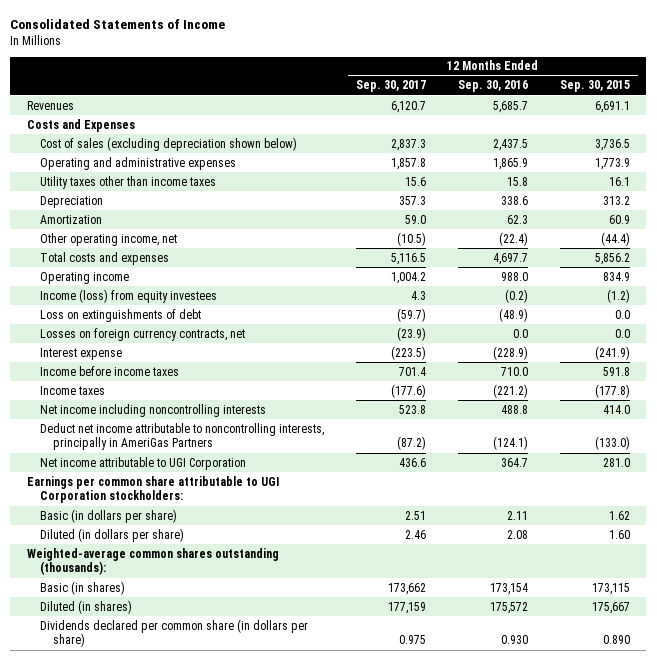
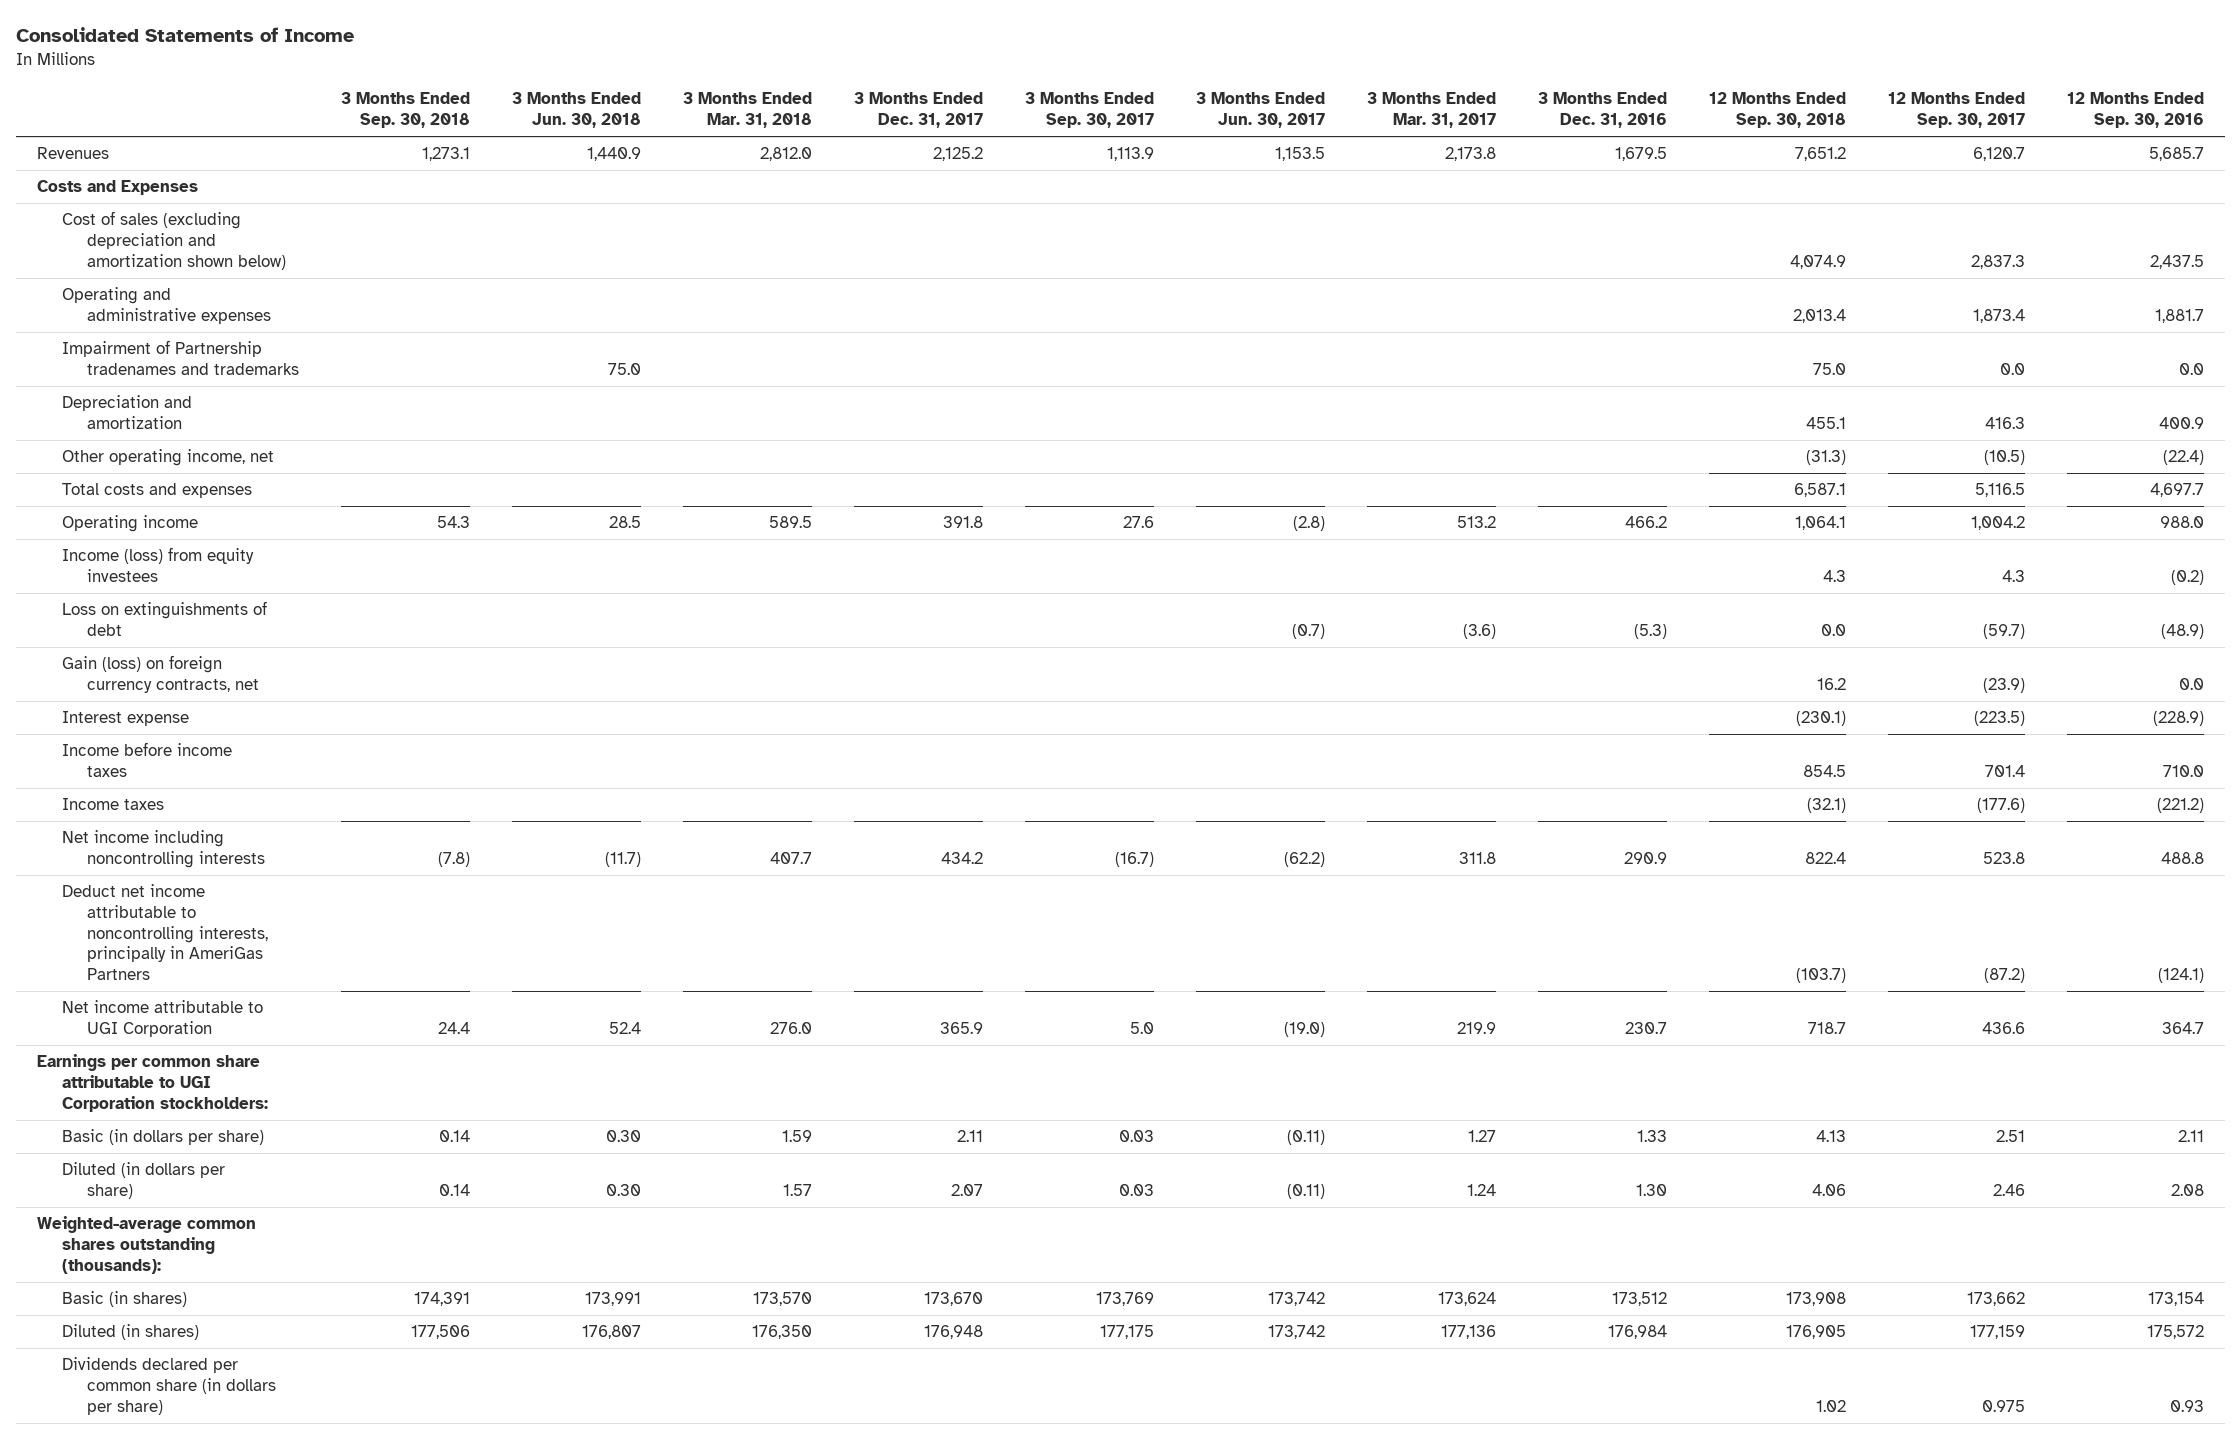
- | 12 Months Ended Sep. 30, 2017 | 12 Months Ended Sep. 30, 2016 | 12 Months Ended Sep. 30, 2015
+ | 3 Months Ended Sep. 30, 2018 | 3 Months Ended Jun. 30, 2018 | 3 Months Ended Mar. 31, 2018 | 3 Months Ended Dec. 31, 2017 | 3 Months Ended Sep. 30, 2017 | 3 Months Ended Jun. 30, 2017 | 3 Months Ended Mar. 31, 2017 | 3 Months Ended Dec. 31, 2016 | 12 Months Ended Sep. 30, 2018 | 12 Months Ended Sep. 30, 2017 | 12 Months Ended Sep. 30, 2016
- Cost of sales (excluding depreciation shown below) | 2,837.3 | 2,437.5 | 3,736.5
- Operating and administrative expenses | 1,857.8 | 1,865.9 | 1,773.9
- Utility taxes other than income taxes | 15.6 | 15.8 | 16.1
- Depreciation | 357.3 | 338.6 | 313.2
- Amortization | 59.0 | 62.3 | 60.9
+ Cost of sales (excluding depreciation and amortization shown below) | | | | | | | | | 4,074.9 | 2,837.3 | 2,437.5
+ Operating and administrative expenses | | | | | | | | | 2,013.4 | 1,873.4 | 1,881.7
+ Impairment of Partnership tradenames and trademarks | | 75.0 | | | | | | | 75.0 | 0.0 | 0.0
+ Depreciation and amortization | | | | | | | | | 455.1 | 416.3 | 400.9
- Losses on foreign currency contracts, net | (23.9) | 0.0 | 0.0
+ Gain (loss) on foreign currency contracts, net | | | | | | | | | 16.2 | (23.9) | 0.0
- Dividends declared per common share (in dollars per share) | 0.975 | 0.930 | 0.890
+ Dividends declared per common share (in dollars per share) | | | | | | | | | 1.02 | 0.975 | 0.93

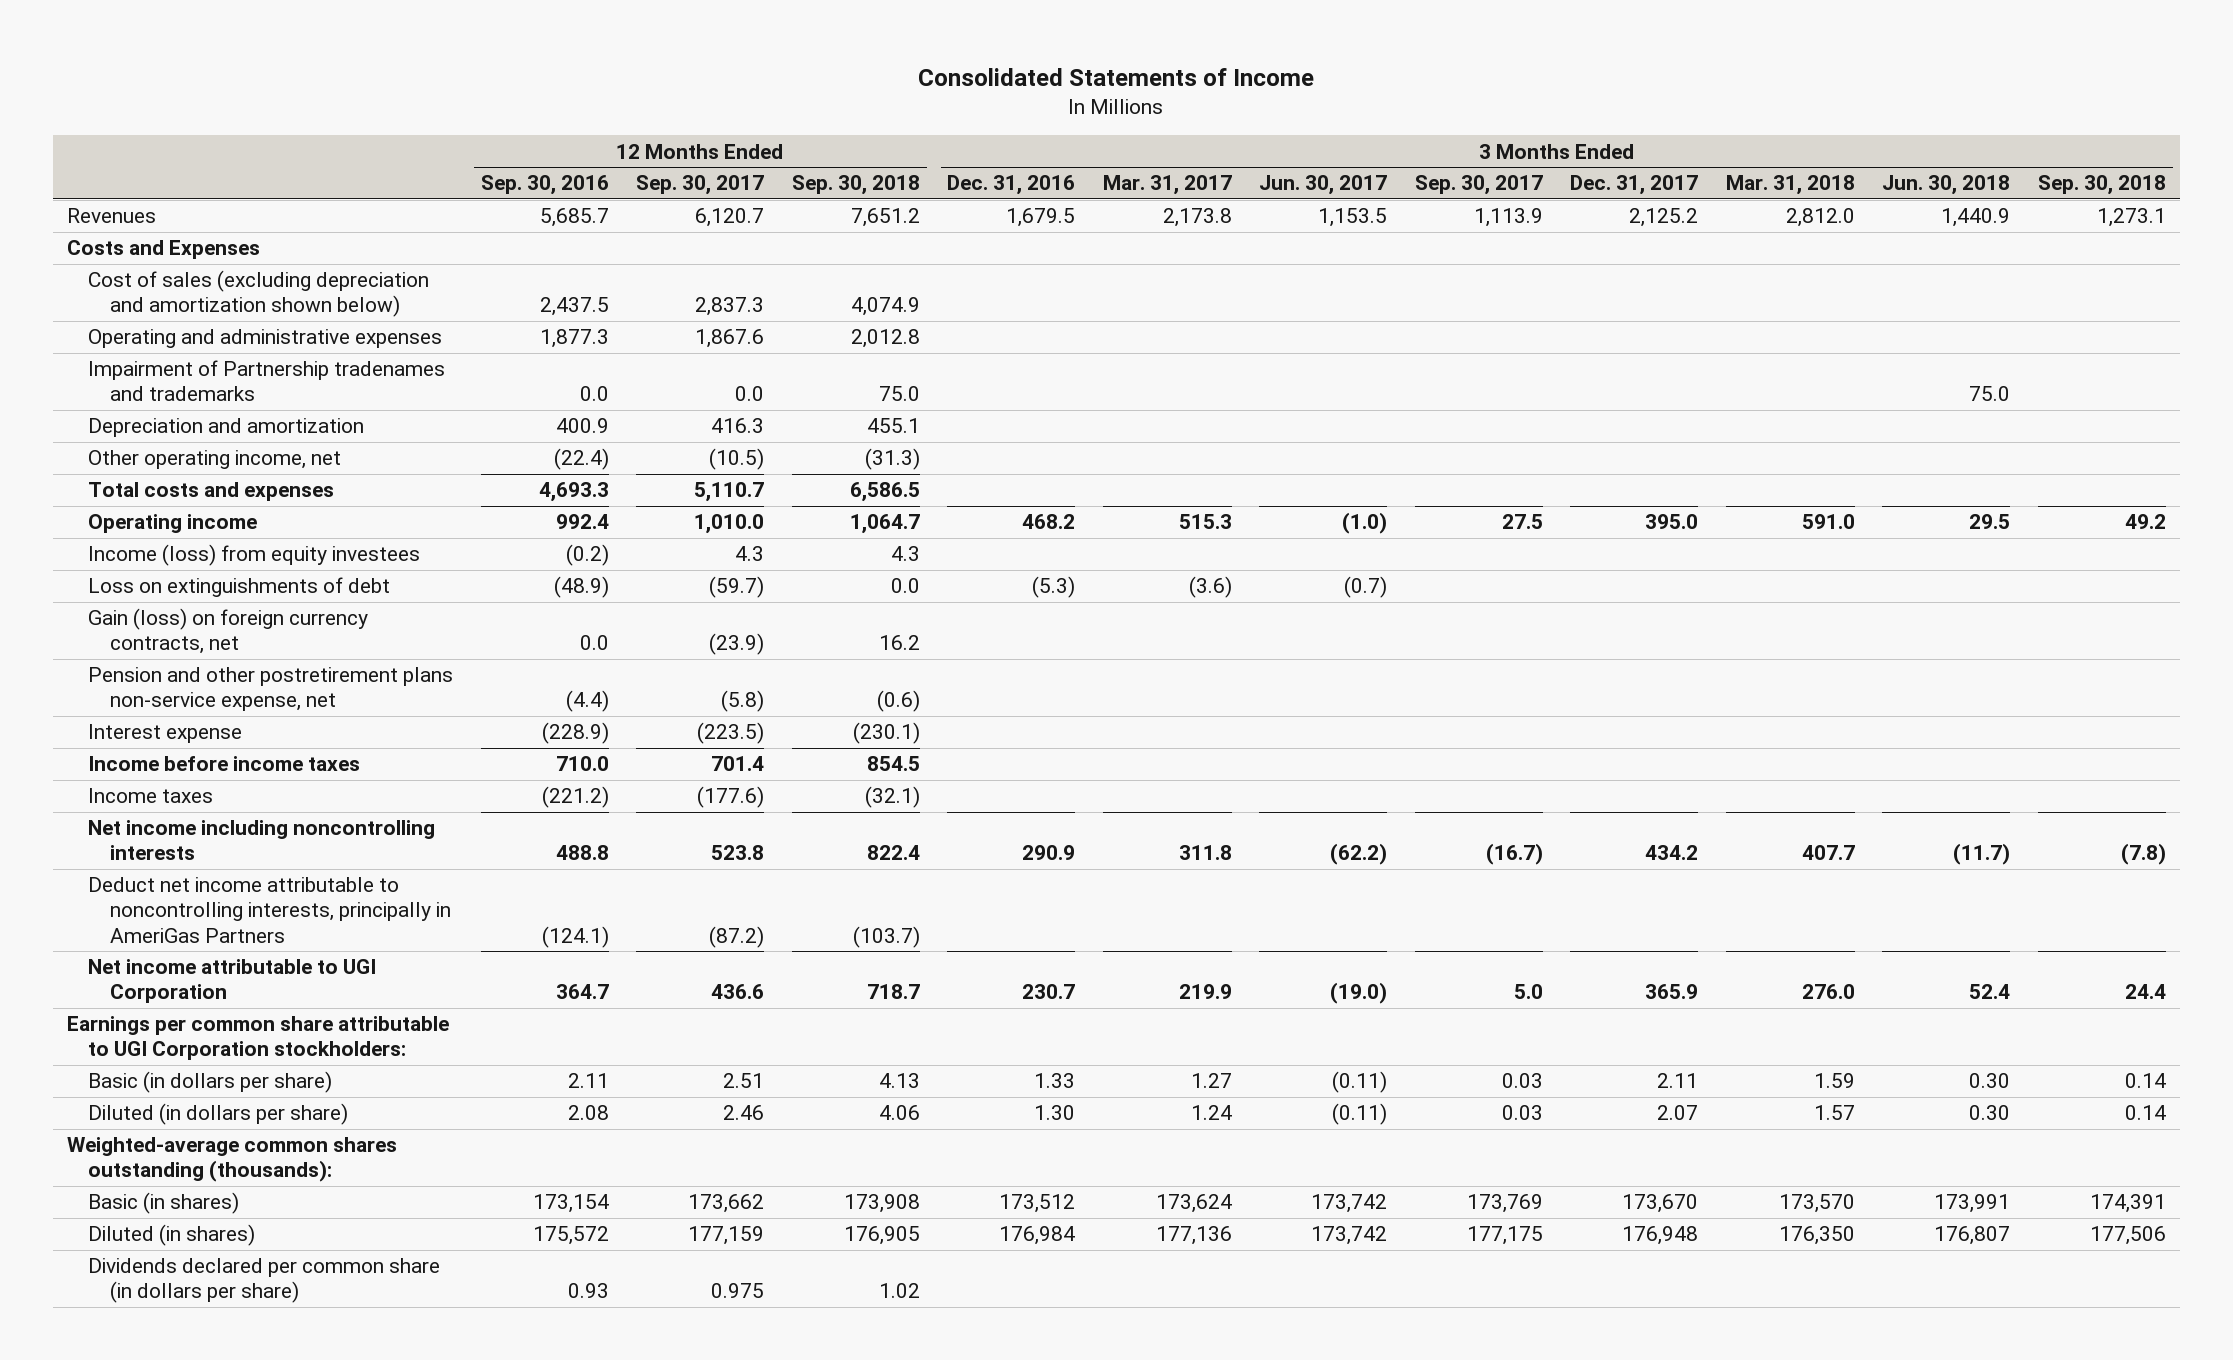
- | 3 Months Ended Sep. 30, 2018 | 3 Months Ended Jun. 30, 2018 | 3 Months Ended Mar. 31, 2018 | 3 Months Ended Dec. 31, 2017 | 3 Months Ended Sep. 30, 2017 | 3 Months Ended Jun. 30, 2017 | 3 Months Ended Mar. 31, 2017 | 3 Months Ended Dec. 31, 2016 | 12 Months Ended Sep. 30, 2018 | 12 Months Ended Sep. 30, 2017 | 12 Months Ended Sep. 30, 2016
+ | 12 Months Ended Sep. 30, 2016 | 12 Months Ended Sep. 30, 2017 | 12 Months Ended Sep. 30, 2018 | 3 Months Ended Dec. 31, 2016 | 3 Months Ended Mar. 31, 2017 | 3 Months Ended Jun. 30, 2017 | 3 Months Ended Sep. 30, 2017 | 3 Months Ended Dec. 31, 2017 | 3 Months Ended Mar. 31, 2018 | 3 Months Ended Jun. 30, 2018 | 3 Months Ended Sep. 30, 2018
- Operating and administrative expenses | | | | | | | | | 2,013.4 | 1,873.4 | 1,881.7
+ Operating and administrative expenses | 1,877.3 | 1,867.6 | 2,012.8 | | | | | | | |
- Total costs and expenses | | | | | | | | | 6,587.1 | 5,116.5 | 4,697.7
- Operating income | 54.3 | 28.5 | 589.5 | 391.8 | 27.6 | (2.8) | 513.2 | 466.2 | 1,064.1 | 1,004.2 | 988.0
+ Total costs and expenses | 4,693.3 | 5,110.7 | 6,586.5 | | | | | | | |
+ Operating income | 992.4 | 1,010.0 | 1,064.7 | 468.2 | 515.3 | (1.0) | 27.5 | 395.0 | 591.0 | 29.5 | 49.2
+ Pension and other postretirement plans non-service expense, net | (4.4) | (5.8) | (0.6) | | | | | | | |

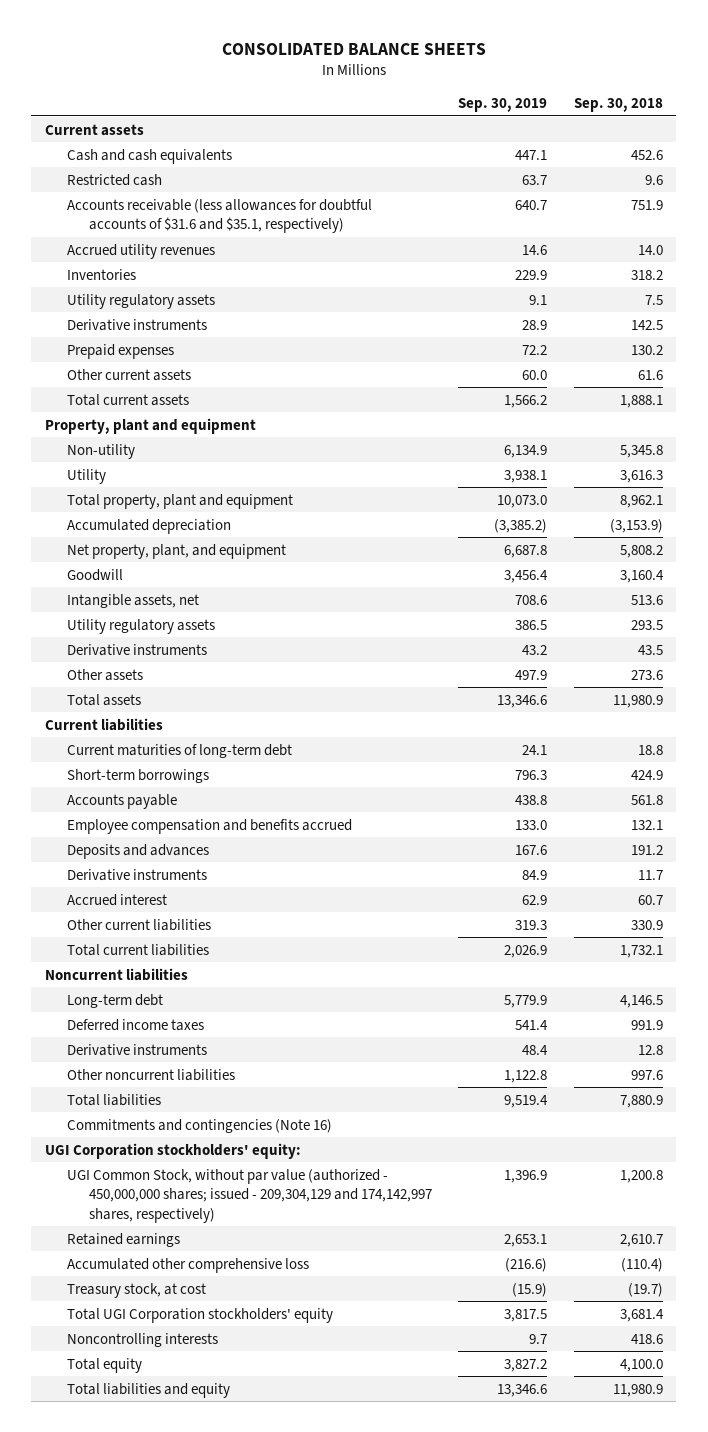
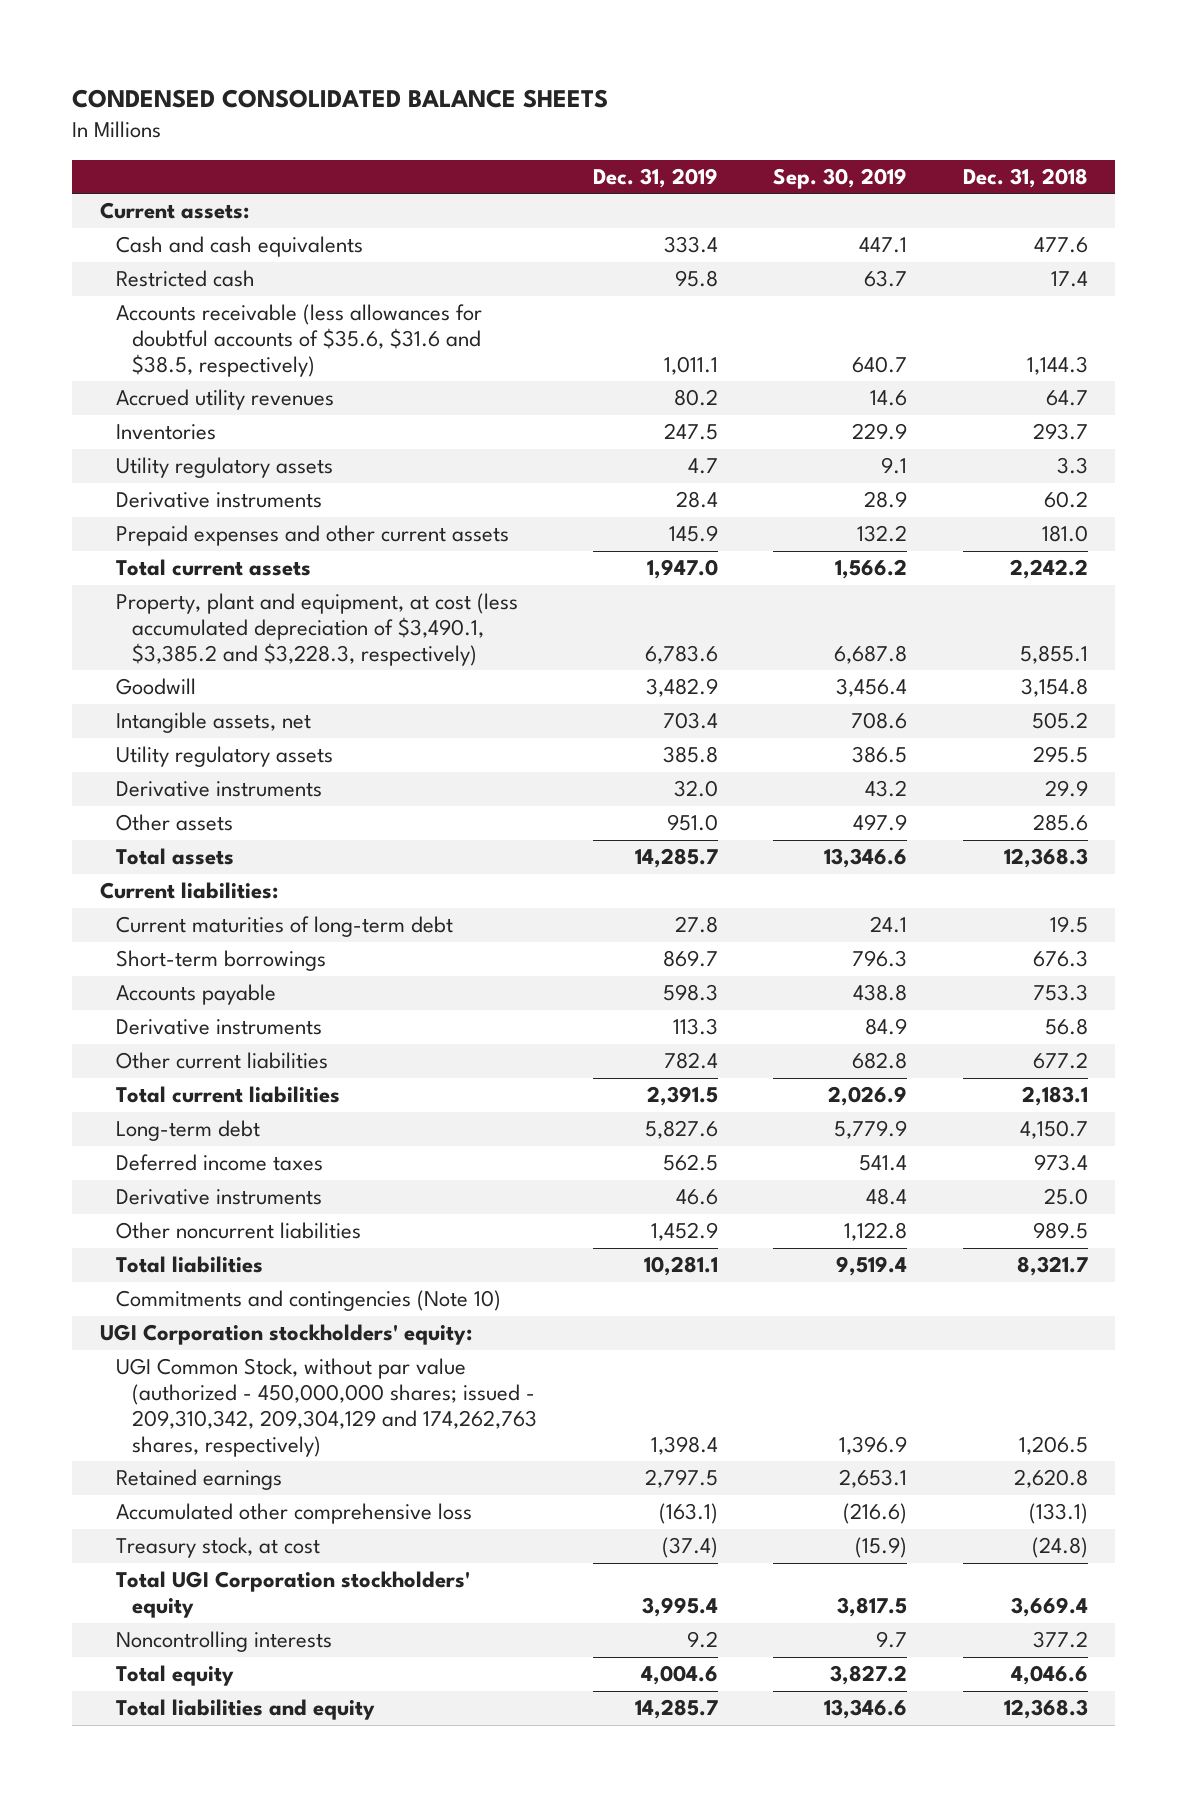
- CONSOLIDATED BALANCE SHEETS
+ CONDENSED CONSOLIDATED BALANCE SHEETS
- | Sep. 30, 2019 | Sep. 30, 2018
+ | Dec. 31, 2019 | Sep. 30, 2019 | Dec. 31, 2018
- Current assets
+ Current assets:
- Accounts receivable (less allowances for doubtful accounts of $31.6 and $35.1, respectively) | 640.7 | 751.9
+ Accounts receivable (less allowances for doubtful accounts of $35.6, $31.6 and $38.5, respectively) | 1,011.1 | 640.7 | 1,144.3
- Prepaid expenses | 72.2 | 130.2
- Other current assets | 60.0 | 61.6
+ Prepaid expenses and other current assets | 145.9 | 132.2 | 181.0
- Property, plant and equipment
- Non-utility | 6,134.9 | 5,345.8
- Utility | 3,938.1 | 3,616.3
- Total property, plant and equipment | 10,073.0 | 8,962.1
- Accumulated depreciation | (3,385.2) | (3,153.9)
- Net property, plant, and equipment | 6,687.8 | 5,808.2
+ Property, plant and equipment, at cost (less accumulated depreciation of $3,490.1, $3,385.2 and $3,228.3, respectively) | 6,783.6 | 6,687.8 | 5,855.1
- Current liabilities
+ Current liabilities:
- Employee compensation and benefits accrued | 133.0 | 132.1
- Deposits and advances | 167.6 | 191.2
- Accrued interest | 62.9 | 60.7
- Other current liabilities | 319.3 | 330.9
+ Other current liabilities | 782.4 | 682.8 | 677.2
- Noncurrent liabilities
- Commitments and contingencies (Note 16)
+ Commitments and contingencies (Note 10)
- UGI Common Stock, without par value (authorized - 450,000,000 shares; issued - 209,304,129 and 174,142,997 shares, respectively) | 1,396.9 | 1,200.8
+ UGI Common Stock, without par value (authorized - 450,000,000 shares; issued - 209,310,342, 209,304,129 and 174,262,763 shares, respectively) | 1,398.4 | 1,396.9 | 1,206.5

